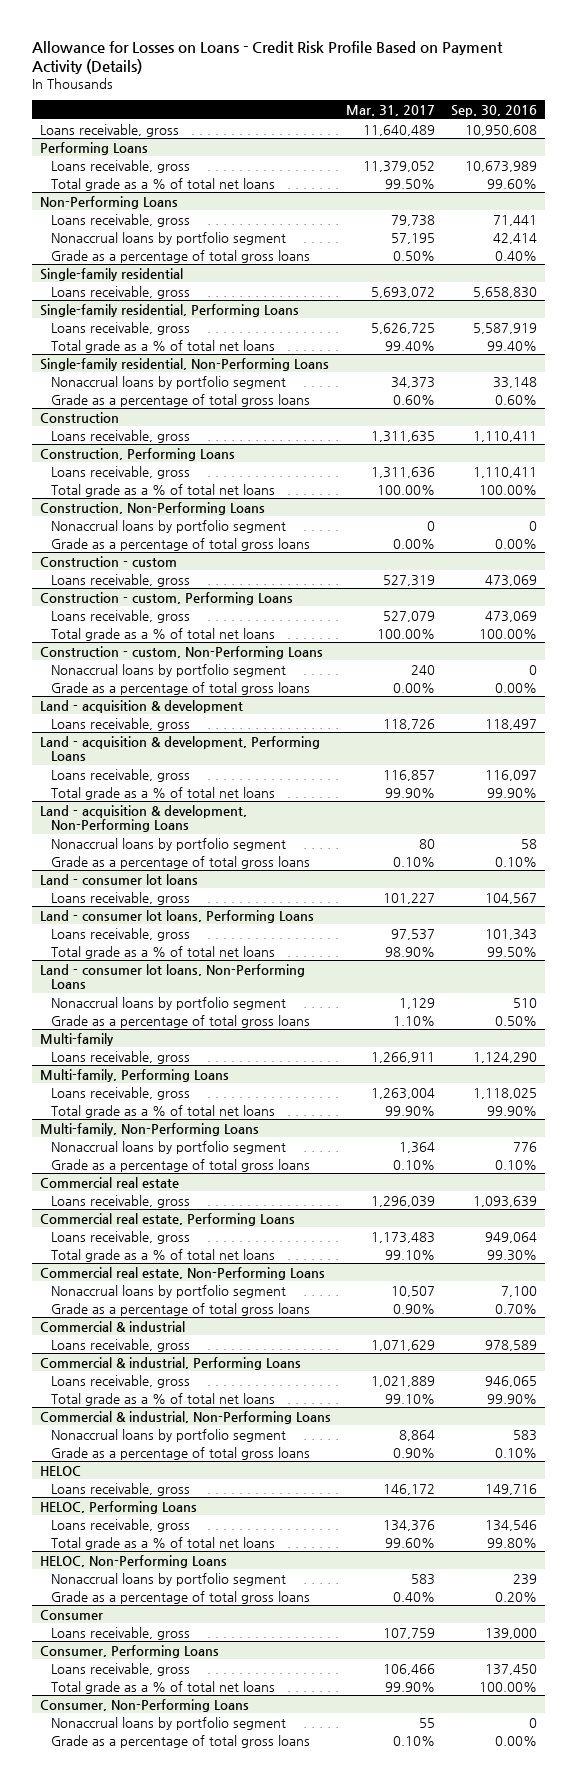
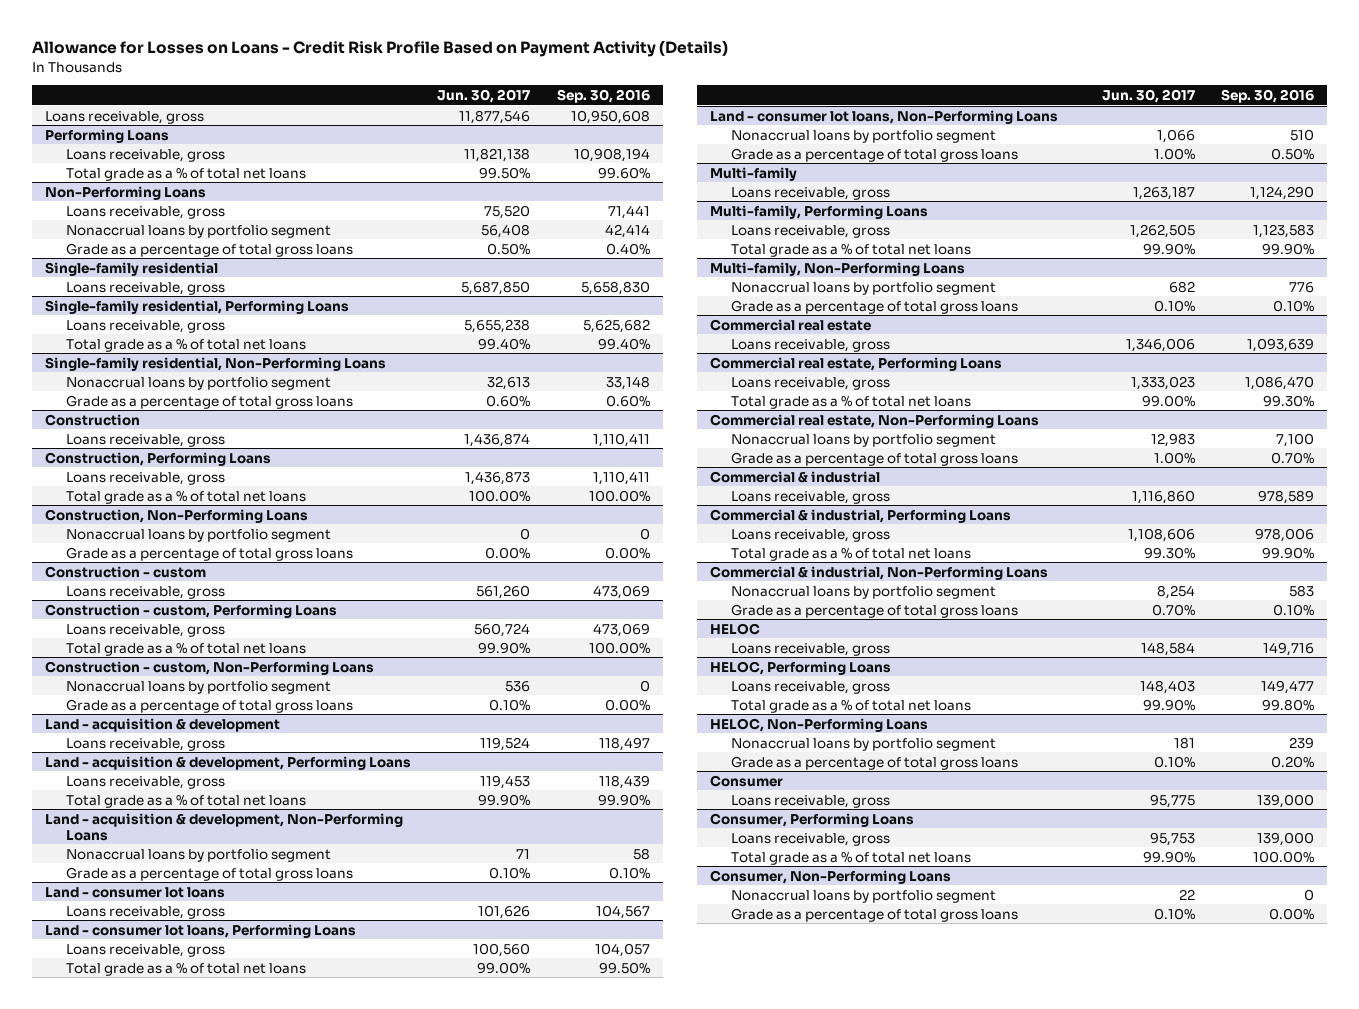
- | Mar. 31, 2017 | Sep. 30, 2016
+ | Jun. 30, 2017 | Sep. 30, 2016
@ Performing Loans
- Loans receivable, gross | 11,379,052 | 10,673,989
+ Loans receivable, gross | 11,821,138 | 10,908,194
@ Single-family residential, Performing Loans
- Loans receivable, gross | 5,626,725 | 5,587,919
+ Loans receivable, gross | 5,655,238 | 5,625,682
@ Land - acquisition & development, Performing Loans
- Loans receivable, gross | 116,857 | 116,097
+ Loans receivable, gross | 119,453 | 118,439
@ Land - consumer lot loans, Performing Loans
- Loans receivable, gross | 97,537 | 101,343
+ Loans receivable, gross | 100,560 | 104,057
@ Multi-family, Performing Loans
- Loans receivable, gross | 1,263,004 | 1,118,025
+ Loans receivable, gross | 1,262,505 | 1,123,583
@ Commercial real estate, Performing Loans
- Loans receivable, gross | 1,173,483 | 949,064
+ Loans receivable, gross | 1,333,023 | 1,086,470
@ Commercial & industrial, Performing Loans
- Loans receivable, gross | 1,021,889 | 946,065
+ Loans receivable, gross | 1,108,606 | 978,006
@ HELOC, Performing Loans
- Loans receivable, gross | 134,376 | 134,546
+ Loans receivable, gross | 148,403 | 149,477
@ Consumer, Performing Loans
- Loans receivable, gross | 106,466 | 137,450
+ Loans receivable, gross | 95,753 | 139,000

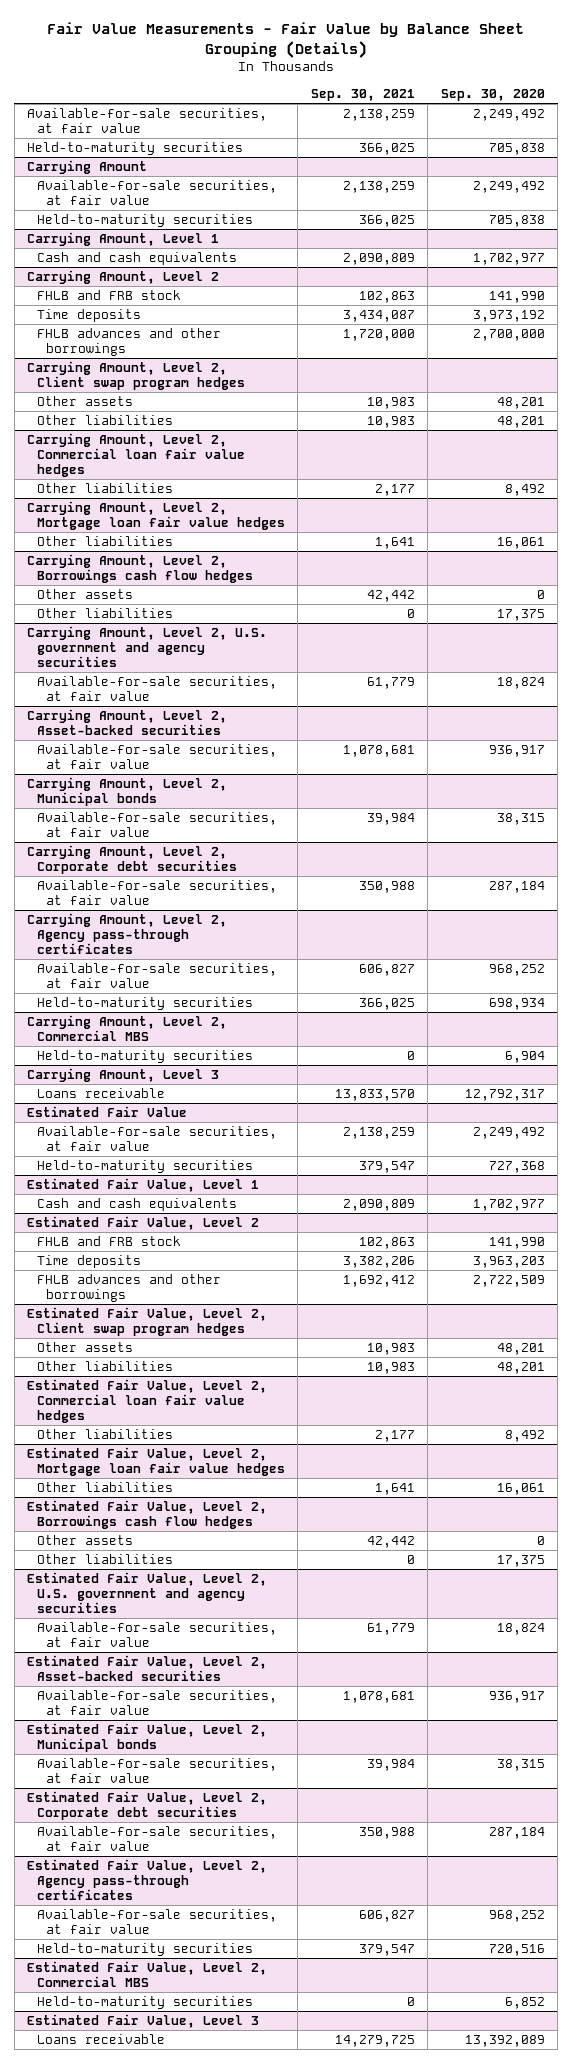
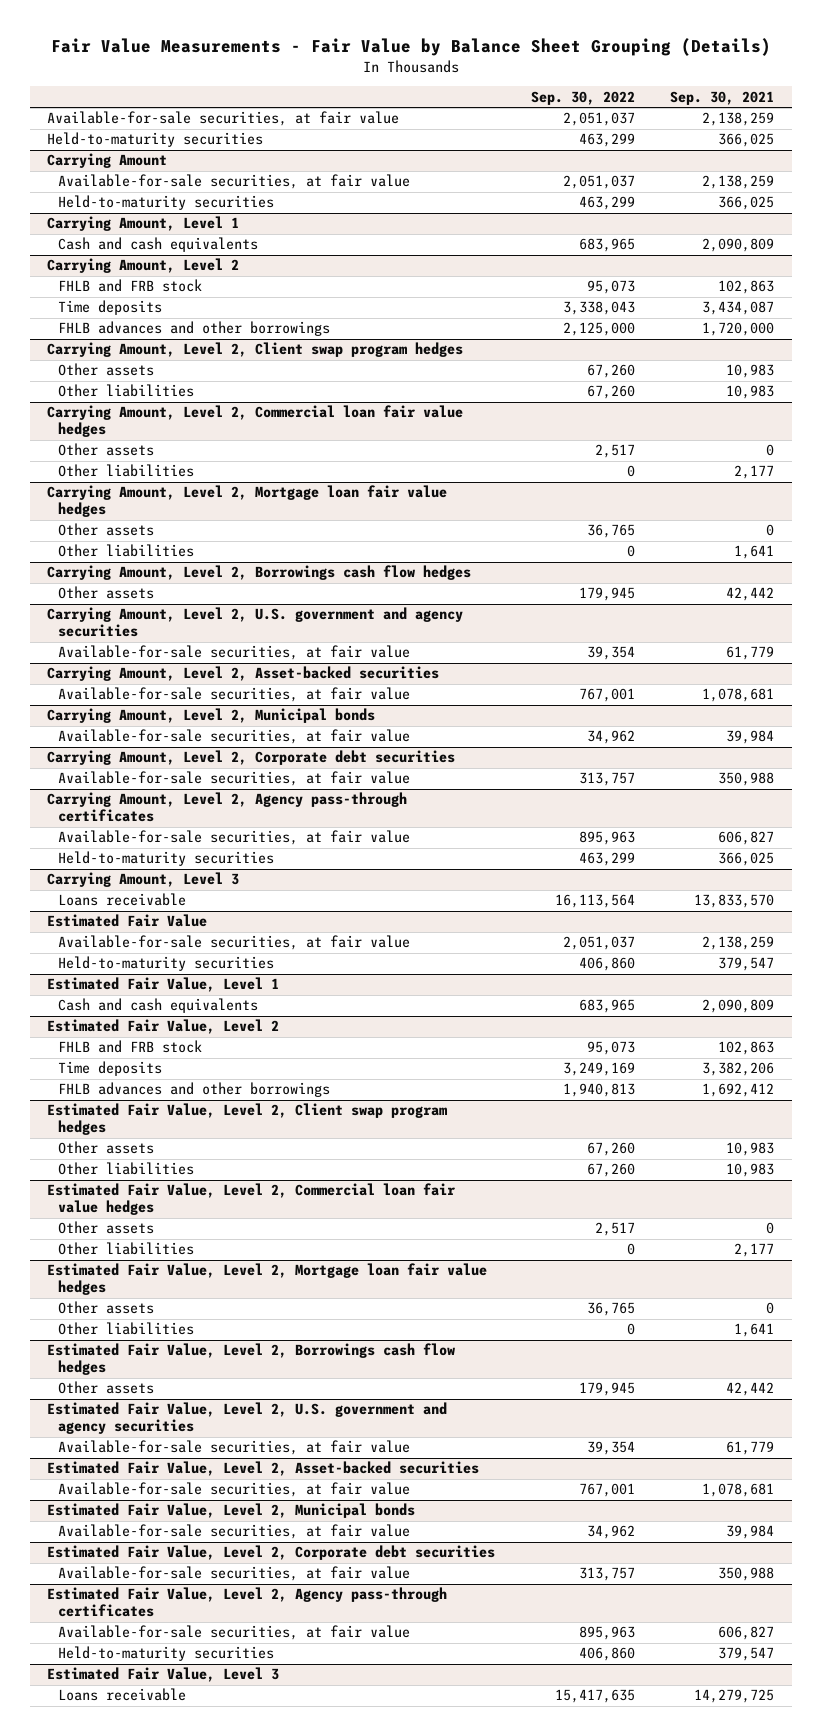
- | Sep. 30, 2021 | Sep. 30, 2020
+ | Sep. 30, 2022 | Sep. 30, 2021
@ Carrying Amount, Level 2, Commercial loan fair value hedges
+ Other assets | 2,517 | 0
@ Carrying Amount, Level 2, Mortgage loan fair value hedges
+ Other assets | 36,765 | 0
@ Carrying Amount, Level 2, Borrowings cash flow hedges
- Other liabilities | 0 | 17,375
- Carrying Amount, Level 2, Commercial MBS
- Held-to-maturity securities | 0 | 6,904
@ Estimated Fair Value, Level 2, Commercial loan fair value hedges
+ Other assets | 2,517 | 0
@ Estimated Fair Value, Level 2, Mortgage loan fair value hedges
+ Other assets | 36,765 | 0
@ Estimated Fair Value, Level 2, Borrowings cash flow hedges
- Other liabilities | 0 | 17,375
- Estimated Fair Value, Level 2, Commercial MBS
- Held-to-maturity securities | 0 | 6,852

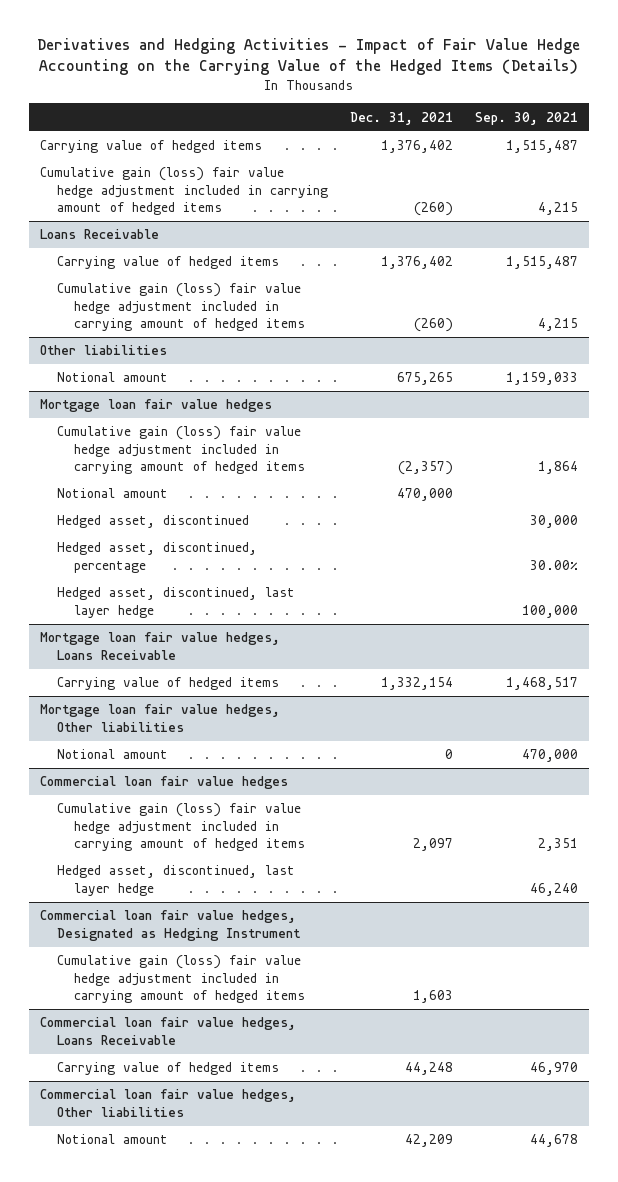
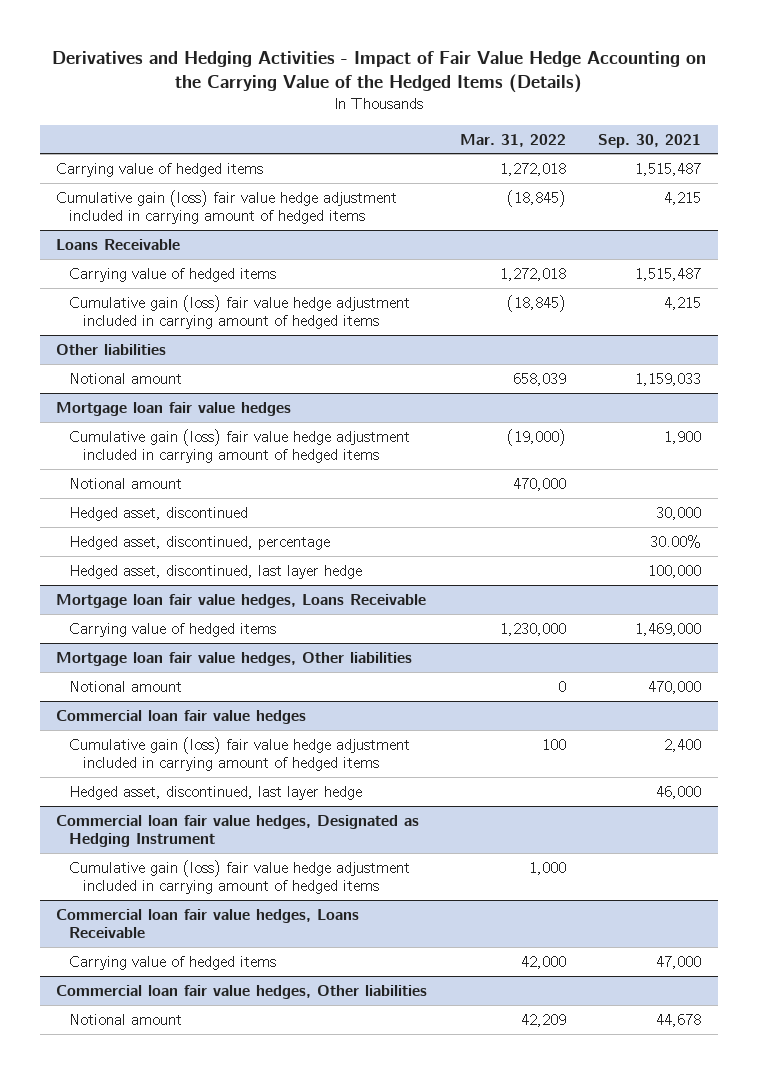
- | Dec. 31, 2021 | Sep. 30, 2021
+ | Mar. 31, 2022 | Sep. 30, 2021
@ Mortgage loan fair value hedges
- Cumulative gain (loss) fair value hedge adjustment included in carrying amount of hedged items | (2,357) | 1,864
+ Cumulative gain (loss) fair value hedge adjustment included in carrying amount of hedged items | (19,000) | 1,900
@ Mortgage loan fair value hedges, Loans Receivable
- Carrying value of hedged items | 1,332,154 | 1,468,517
+ Carrying value of hedged items | 1,230,000 | 1,469,000
@ Commercial loan fair value hedges
- Cumulative gain (loss) fair value hedge adjustment included in carrying amount of hedged items | 2,097 | 2,351
- Hedged asset, discontinued, last layer hedge | | 46,240
+ Cumulative gain (loss) fair value hedge adjustment included in carrying amount of hedged items | 100 | 2,400
+ Hedged asset, discontinued, last layer hedge | | 46,000
@ Commercial loan fair value hedges, Loans Receivable
- Carrying value of hedged items | 44,248 | 46,970
+ Carrying value of hedged items | 42,000 | 47,000

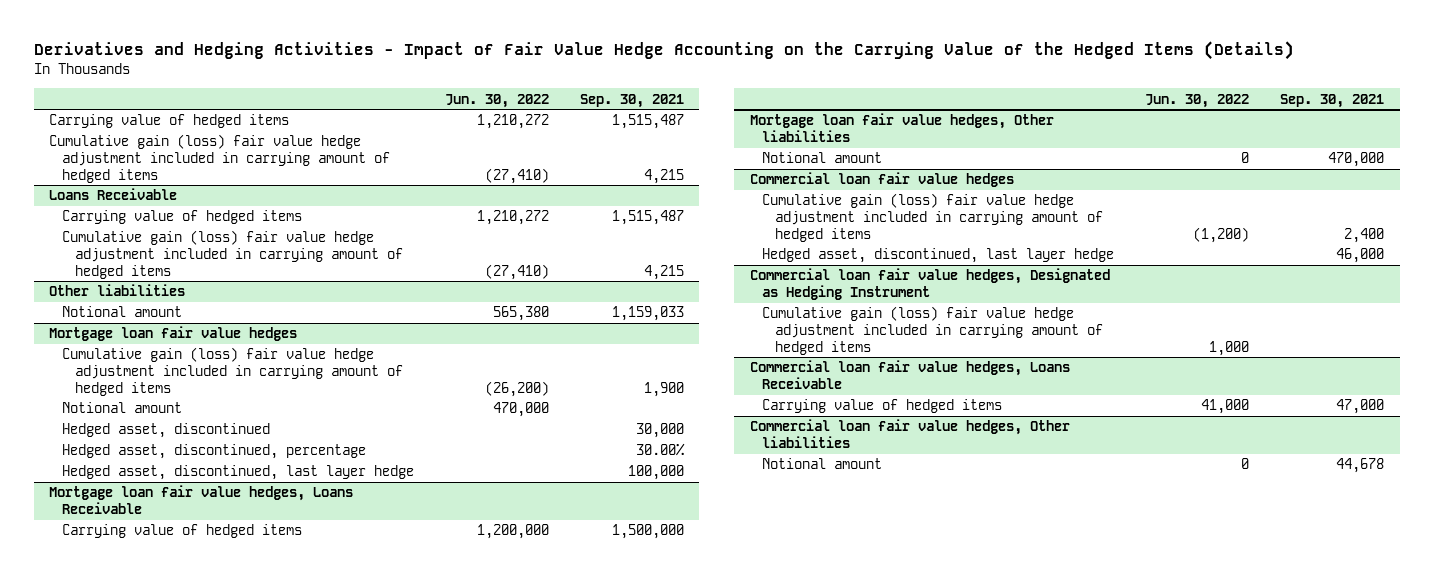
- | Mar. 31, 2022 | Sep. 30, 2021
+ | Jun. 30, 2022 | Sep. 30, 2021
@ Mortgage loan fair value hedges, Loans Receivable
- Carrying value of hedged items | 1,230,000 | 1,469,000
+ Carrying value of hedged items | 1,200,000 | 1,500,000

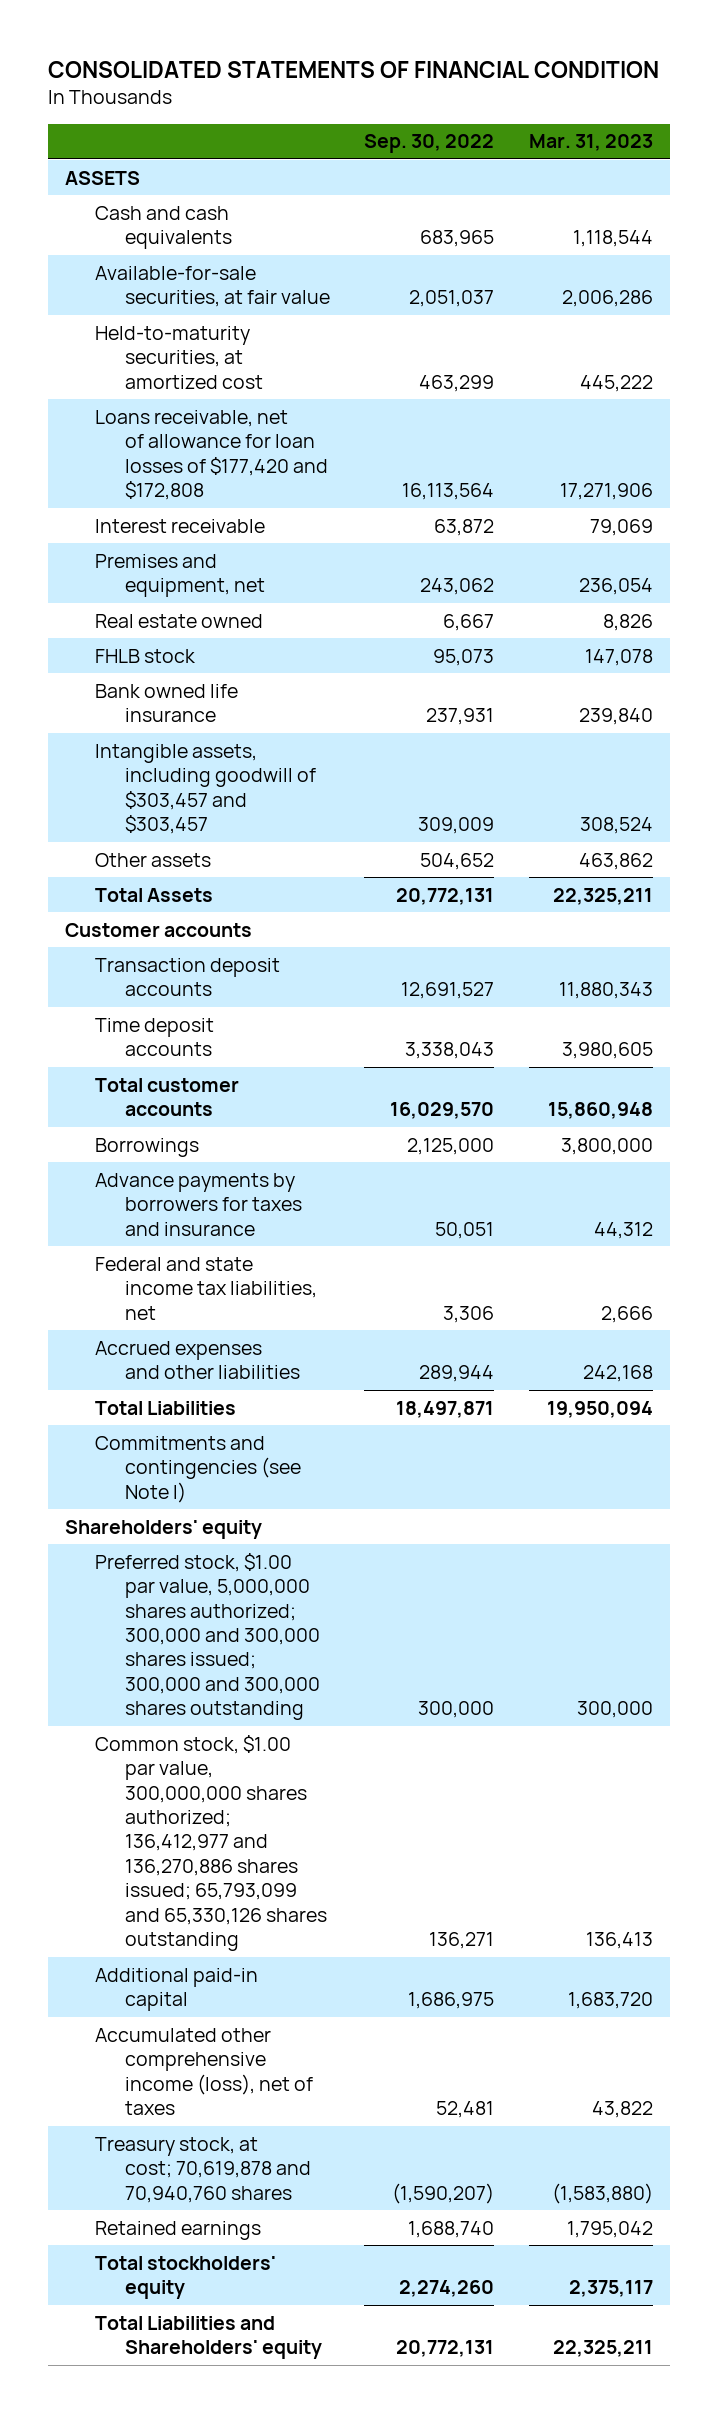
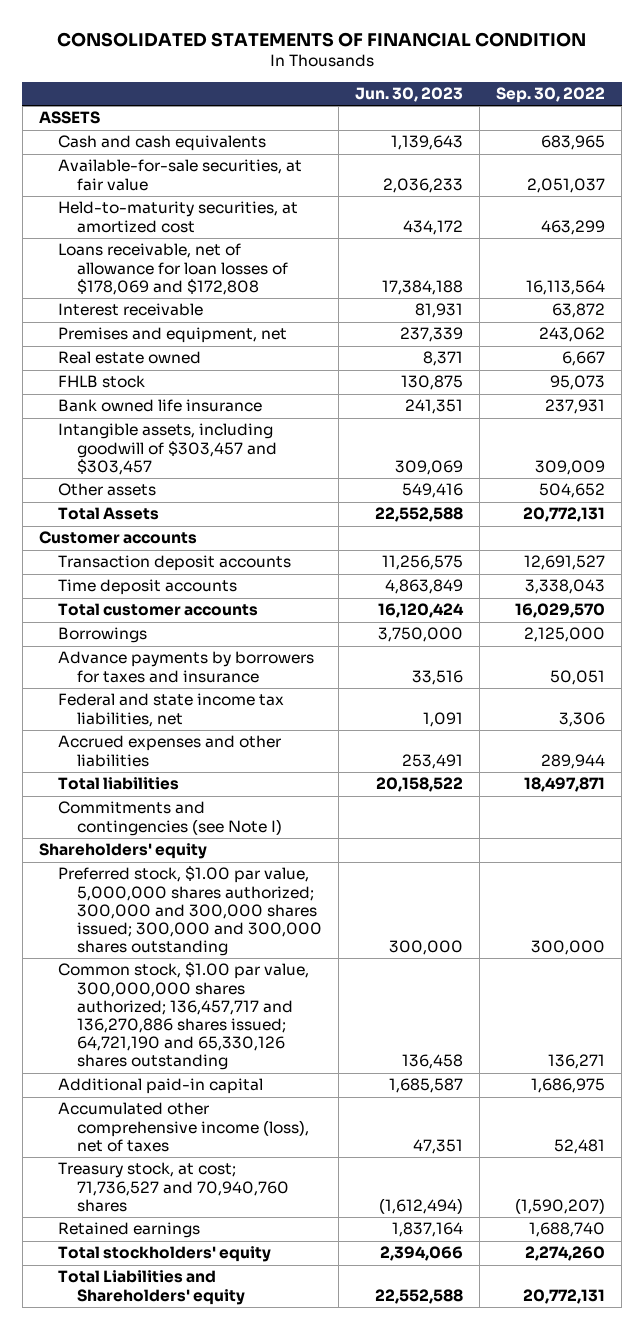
- | Sep. 30, 2022 | Mar. 31, 2023
+ | Jun. 30, 2023 | Sep. 30, 2022
- Loans receivable, net of allowance for loan losses of $177,420 and $172,808 | 16,113,564 | 17,271,906
+ Loans receivable, net of allowance for loan losses of $178,069 and $172,808 | 17,384,188 | 16,113,564
- Total Liabilities | 18,497,871 | 19,950,094
+ Total liabilities | 20,158,522 | 18,497,871
- Common stock, $1.00 par value, 300,000,000 shares authorized; 136,412,977 and 136,270,886 shares issued; 65,793,099 and 65,330,126 shares outstanding | 136,271 | 136,413
+ Common stock, $1.00 par value, 300,000,000 shares authorized; 136,457,717 and 136,270,886 shares issued; 64,721,190 and 65,330,126 shares outstanding | 136,458 | 136,271
- Treasury stock, at cost; 70,619,878 and 70,940,760 shares | (1,590,207) | (1,583,880)
+ Treasury stock, at cost; 71,736,527 and 70,940,760 shares | (1,612,494) | (1,590,207)

